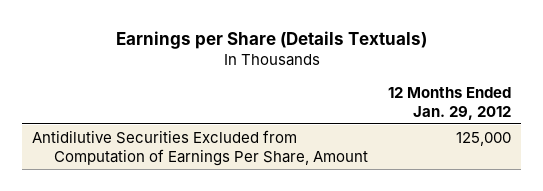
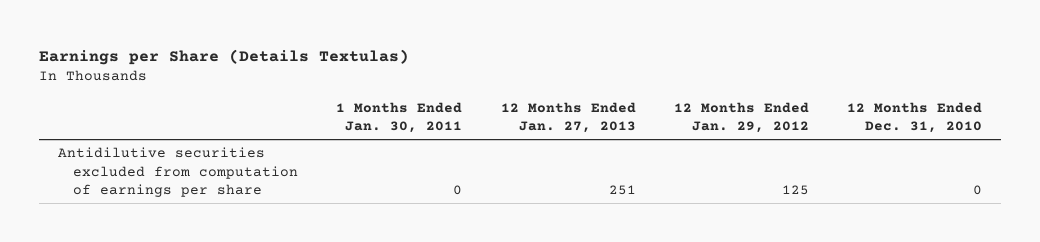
- Earnings per Share (Details Textuals)
+ Earnings per Share (Details Textulas)
- | 12 Months Ended Jan. 29, 2012
+ | 1 Months Ended Jan. 30, 2011 | 12 Months Ended Jan. 27, 2013 | 12 Months Ended Jan. 29, 2012 | 12 Months Ended Dec. 31, 2010
- Antidilutive Securities Excluded from Computation of Earnings Per Share, Amount | 125,000
+ Antidilutive securities excluded from computation of earnings per share | 0 | 251 | 125 | 0

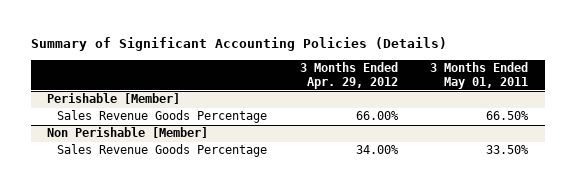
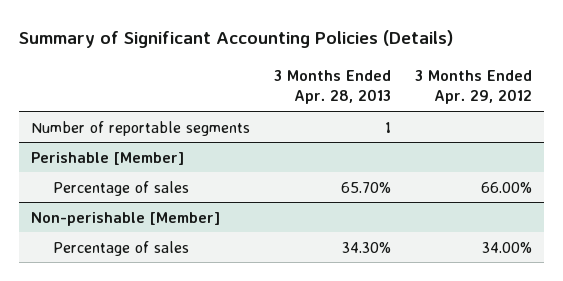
- | 3 Months Ended Apr. 29, 2012 | 3 Months Ended May 01, 2011
+ | 3 Months Ended Apr. 28, 2013 | 3 Months Ended Apr. 29, 2012
+ Number of reportable segments | 1 |
@ Perishable [Member]
- Sales Revenue Goods Percentage | 66.00% | 66.50%
- Non Perishable [Member]
- Sales Revenue Goods Percentage | 34.00% | 33.50%
@ Perishable [Member]
+ Percentage of sales | 65.70% | 66.00%
+ Non-perishable [Member]
+ Percentage of sales | 34.30% | 34.00%

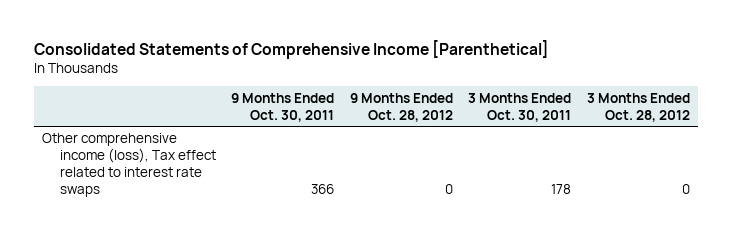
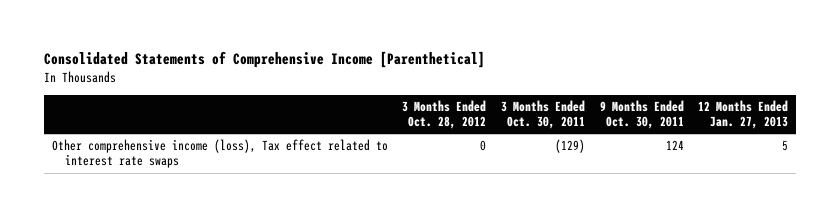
- | 9 Months Ended Oct. 30, 2011 | 9 Months Ended Oct. 28, 2012 | 3 Months Ended Oct. 30, 2011 | 3 Months Ended Oct. 28, 2012
+ | 3 Months Ended Oct. 28, 2012 | 3 Months Ended Oct. 30, 2011 | 9 Months Ended Oct. 30, 2011 | 12 Months Ended Jan. 27, 2013
- Other comprehensive income (loss), Tax effect related to interest rate swaps | 366 | 0 | 178 | 0
+ Other comprehensive income (loss), Tax effect related to interest rate swaps | 0 | (129) | 124 | 5

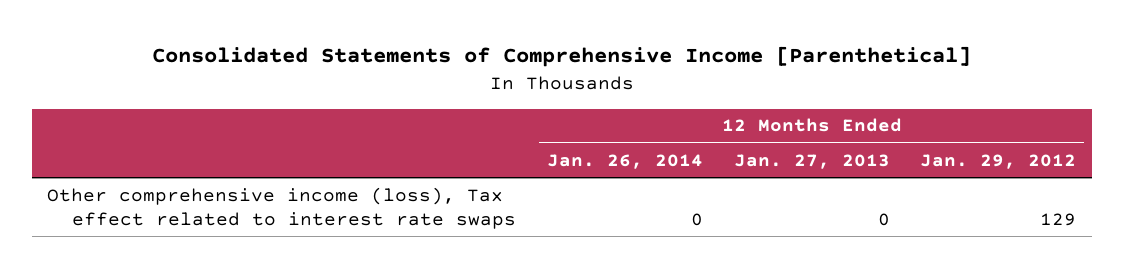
- | 3 Months Ended Oct. 28, 2012 | 3 Months Ended Oct. 30, 2011 | 9 Months Ended Oct. 30, 2011 | 12 Months Ended Jan. 27, 2013
+ | 12 Months Ended Jan. 26, 2014 | 12 Months Ended Jan. 27, 2013 | 12 Months Ended Jan. 29, 2012
- Other comprehensive income (loss), Tax effect related to interest rate swaps | 0 | (129) | 124 | 5
+ Other comprehensive income (loss), Tax effect related to interest rate swaps | 0 | 0 | 129

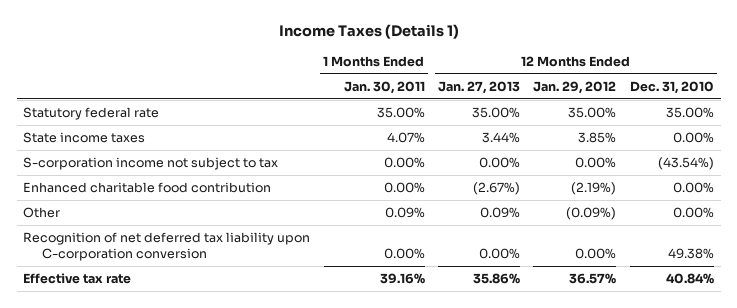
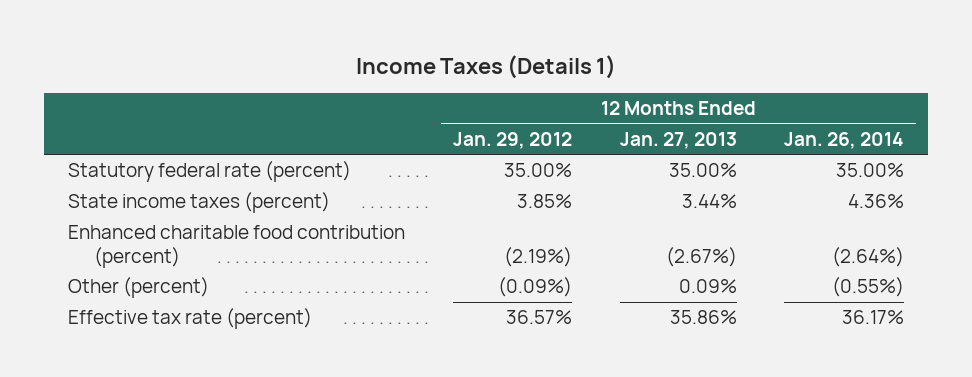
- | 1 Months Ended Jan. 30, 2011 | 12 Months Ended Jan. 27, 2013 | 12 Months Ended Jan. 29, 2012 | 12 Months Ended Dec. 31, 2010
+ | 12 Months Ended Jan. 29, 2012 | 12 Months Ended Jan. 27, 2013 | 12 Months Ended Jan. 26, 2014
- Statutory federal rate | 35.00% | 35.00% | 35.00% | 35.00%
- State income taxes | 4.07% | 3.44% | 3.85% | 0.00%
- S-corporation income not subject to tax | 0.00% | 0.00% | 0.00% | (43.54%)
- Enhanced charitable food contribution | 0.00% | (2.67%) | (2.19%) | 0.00%
- Other | 0.09% | 0.09% | (0.09%) | 0.00%
- Recognition of net deferred tax liability upon C-corporation conversion | 0.00% | 0.00% | 0.00% | 49.38%
- Effective tax rate | 39.16% | 35.86% | 36.57% | 40.84%
+ Statutory federal rate (percent) | 35.00% | 35.00% | 35.00%
+ State income taxes (percent) | 3.85% | 3.44% | 4.36%
+ Enhanced charitable food contribution (percent) | (2.19%) | (2.67%) | (2.64%)
+ Other (percent) | (0.09%) | 0.09% | (0.55%)
+ Effective tax rate (percent) | 36.57% | 35.86% | 36.17%

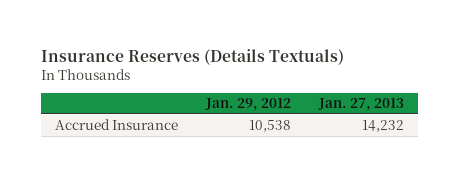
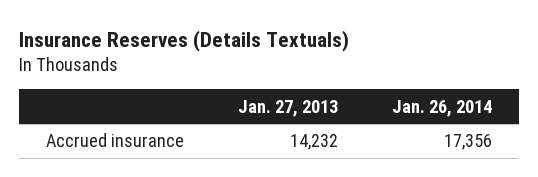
- | Jan. 29, 2012 | Jan. 27, 2013
+ | Jan. 27, 2013 | Jan. 26, 2014
- Accrued Insurance | 10,538 | 14,232
+ Accrued insurance | 14,232 | 17,356

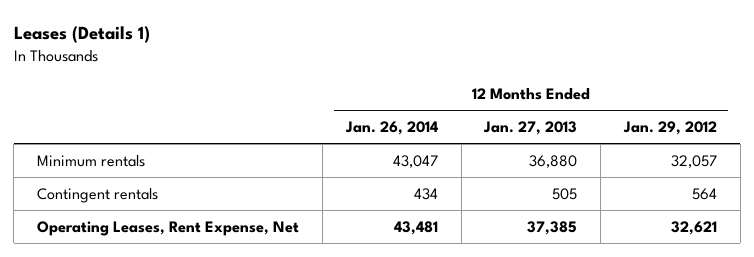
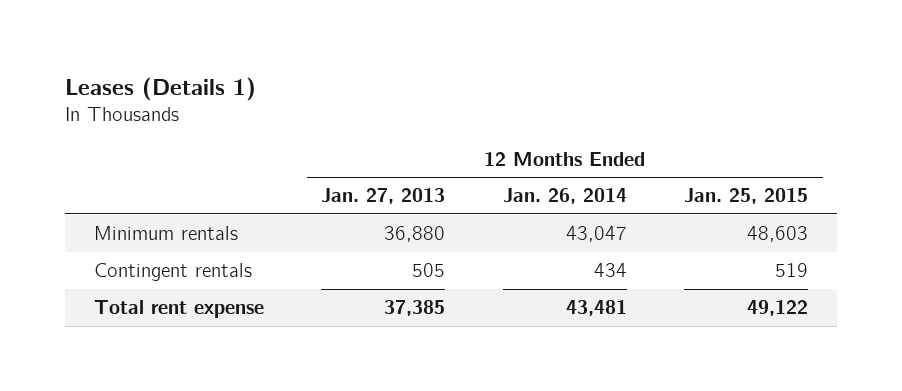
- | 12 Months Ended Jan. 26, 2014 | 12 Months Ended Jan. 27, 2013 | 12 Months Ended Jan. 29, 2012
+ | 12 Months Ended Jan. 27, 2013 | 12 Months Ended Jan. 26, 2014 | 12 Months Ended Jan. 25, 2015
- Operating Leases, Rent Expense, Net | 43,481 | 37,385 | 32,621
+ Total rent expense | 37,385 | 43,481 | 49,122

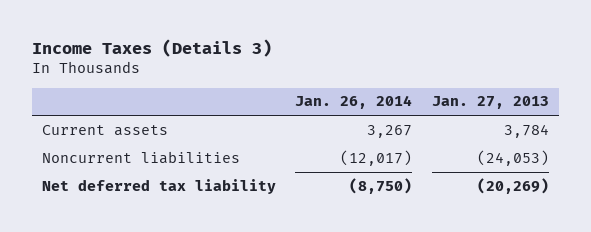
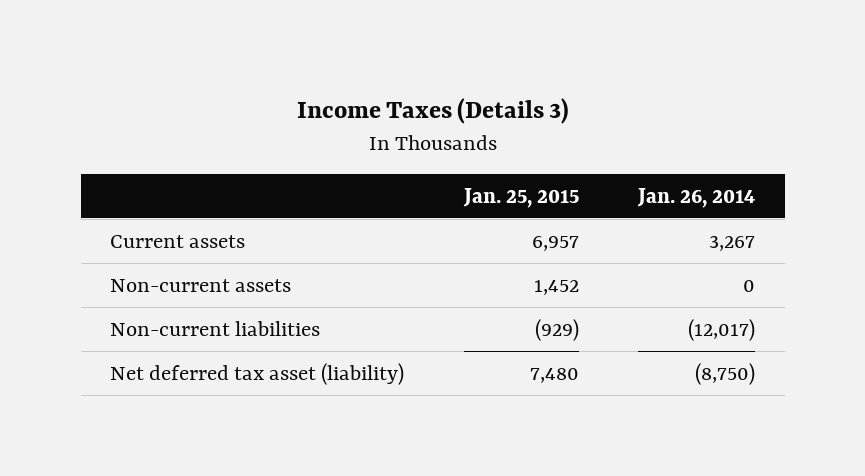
- | Jan. 26, 2014 | Jan. 27, 2013
+ | Jan. 25, 2015 | Jan. 26, 2014
- Noncurrent liabilities | (12,017) | (24,053)
- Net deferred tax liability | (8,750) | (20,269)
+ Non-current assets | 1,452 | 0
+ Non-current liabilities | (929) | (12,017)
+ Net deferred tax asset (liability) | 7,480 | (8,750)

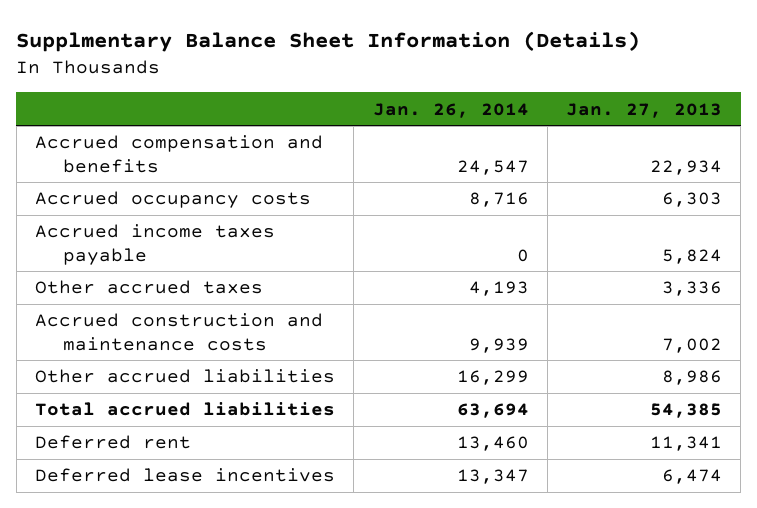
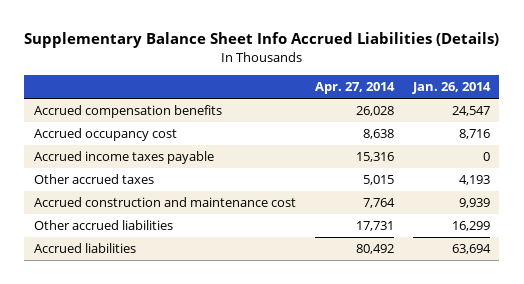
- Supplmentary Balance Sheet Information (Details)
+ Supplementary Balance Sheet Info Accrued Liabilities (Details)
- | Jan. 26, 2014 | Jan. 27, 2013
+ | Apr. 27, 2014 | Jan. 26, 2014
- Accrued compensation and benefits | 24,547 | 22,934
- Accrued occupancy costs | 8,716 | 6,303
+ Accrued compensation benefits | 26,028 | 24,547
+ Accrued occupancy cost | 8,638 | 8,716
- Accrued construction and maintenance costs | 9,939 | 7,002
+ Accrued construction and maintenance cost | 7,764 | 9,939
- Total accrued liabilities | 63,694 | 54,385
- Deferred rent | 13,460 | 11,341
- Deferred lease incentives | 13,347 | 6,474
+ Accrued liabilities | 80,492 | 63,694

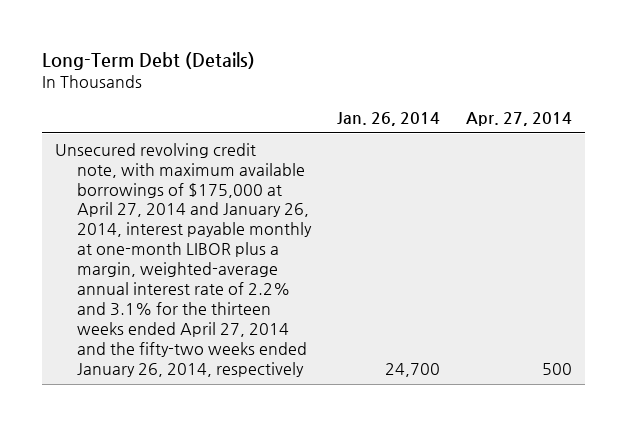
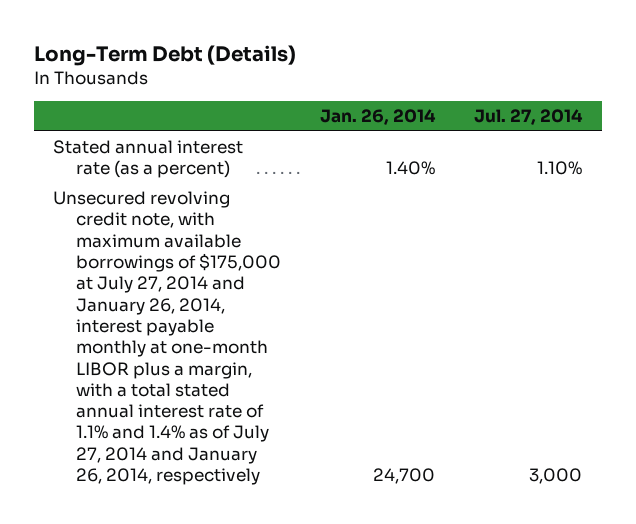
- | Jan. 26, 2014 | Apr. 27, 2014
+ | Jan. 26, 2014 | Jul. 27, 2014
- Unsecured revolving credit note, with maximum available borrowings of $175,000 at April 27, 2014 and January 26, 2014, interest payable monthly at one-month LIBOR plus a margin, weighted-average annual interest rate of 2.2% and 3.1% for the thirteen weeks ended April 27, 2014 and the fifty-two weeks ended January 26, 2014, respectively | 24,700 | 500
+ Stated annual interest rate (as a percent) | 1.40% | 1.10%
+ Unsecured revolving credit note, with maximum available borrowings of $175,000 at July 27, 2014 and January 26, 2014, interest payable monthly at one-month LIBOR plus a margin, with a total stated annual interest rate of 1.1% and 1.4% as of July 27, 2014 and January 26, 2014, respectively | 24,700 | 3,000

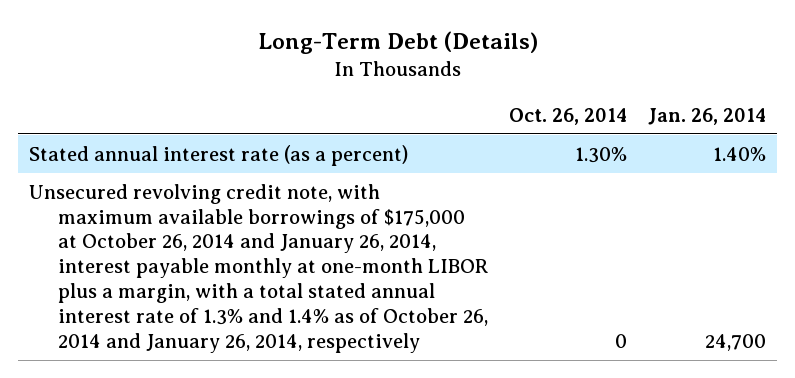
- | Jan. 26, 2014 | Jul. 27, 2014
+ | Oct. 26, 2014 | Jan. 26, 2014
- Unsecured revolving credit note, with maximum available borrowings of $175,000 at July 27, 2014 and January 26, 2014, interest payable monthly at one-month LIBOR plus a margin, with a total stated annual interest rate of 1.1% and 1.4% as of July 27, 2014 and January 26, 2014, respectively | 24,700 | 3,000
+ Unsecured revolving credit note, with maximum available borrowings of $175,000 at October 26, 2014 and January 26, 2014, interest payable monthly at one-month LIBOR plus a margin, with a total stated annual interest rate of 1.3% and 1.4% as of October 26, 2014 and January 26, 2014, respectively | 0 | 24,700

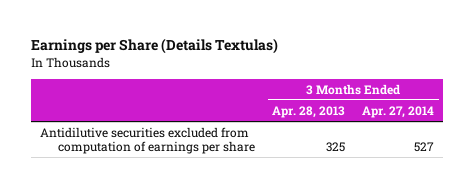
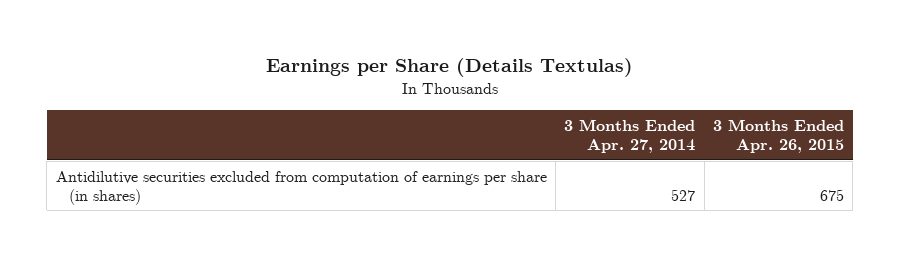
- | 3 Months Ended Apr. 28, 2013 | 3 Months Ended Apr. 27, 2014
+ | 3 Months Ended Apr. 27, 2014 | 3 Months Ended Apr. 26, 2015
- Antidilutive securities excluded from computation of earnings per share | 325 | 527
+ Antidilutive securities excluded from computation of earnings per share (in shares) | 527 | 675

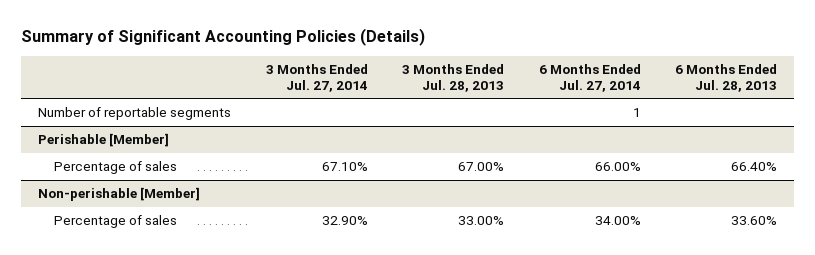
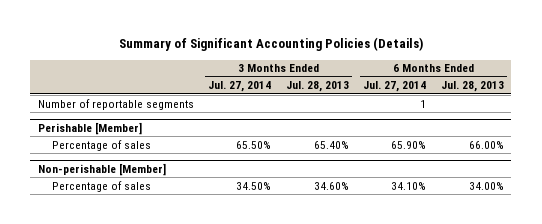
@ Perishable [Member]
- Percentage of sales | 67.10% | 67.00% | 66.00% | 66.40%
+ Percentage of sales | 65.50% | 65.40% | 65.90% | 66.00%
@ Non-perishable [Member]
- Percentage of sales | 32.90% | 33.00% | 34.00% | 33.60%
+ Percentage of sales | 34.50% | 34.60% | 34.10% | 34.00%

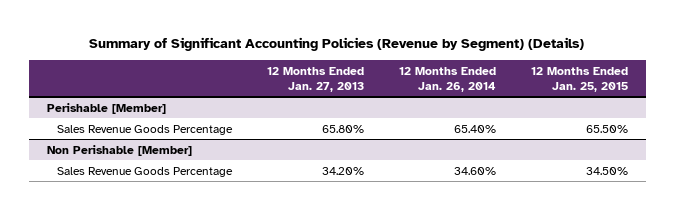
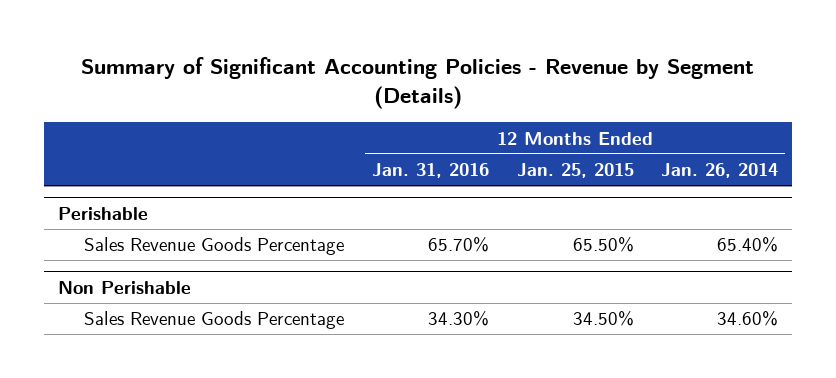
- Summary of Significant Accounting Policies (Revenue by Segment) (Details)
+ Summary of Significant Accounting Policies - Revenue by Segment (Details)
- | 12 Months Ended Jan. 27, 2013 | 12 Months Ended Jan. 26, 2014 | 12 Months Ended Jan. 25, 2015
+ | 12 Months Ended Jan. 31, 2016 | 12 Months Ended Jan. 25, 2015 | 12 Months Ended Jan. 26, 2014
- Perishable [Member]
+ Perishable
- Non Perishable [Member]
+ Non Perishable

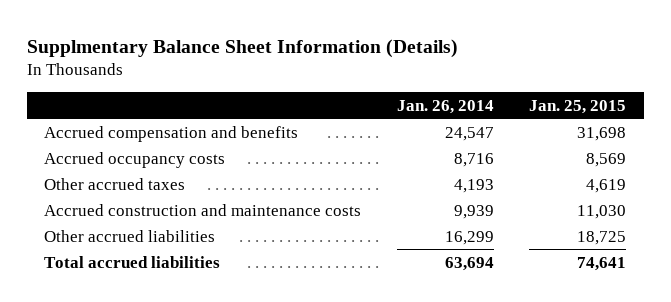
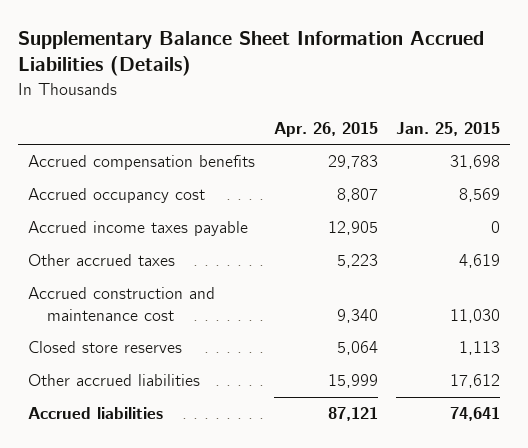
- Supplmentary Balance Sheet Information (Details)
+ Supplementary Balance Sheet Information Accrued Liabilities (Details)
- | Jan. 26, 2014 | Jan. 25, 2015
+ | Apr. 26, 2015 | Jan. 25, 2015
- Accrued compensation and benefits | 24,547 | 31,698
- Accrued occupancy costs | 8,716 | 8,569
+ Accrued compensation benefits | 29,783 | 31,698
+ Accrued occupancy cost | 8,807 | 8,569
+ Accrued income taxes payable | 12,905 | 0
- Accrued construction and maintenance costs | 9,939 | 11,030
- Other accrued liabilities | 16,299 | 18,725
- Total accrued liabilities | 63,694 | 74,641
+ Accrued construction and maintenance cost | 9,340 | 11,030
+ Closed store reserves | 5,064 | 1,113
+ Other accrued liabilities | 15,999 | 17,612
+ Accrued liabilities | 87,121 | 74,641

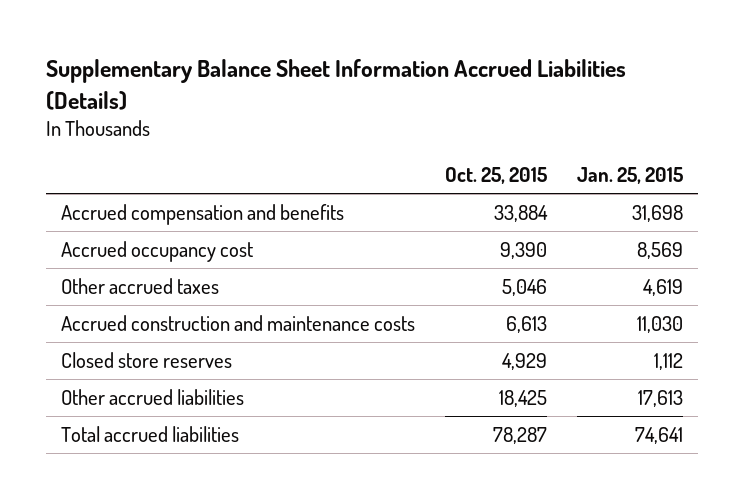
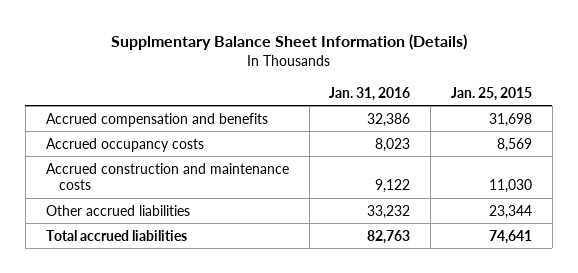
- Supplementary Balance Sheet Information Accrued Liabilities (Details)
+ Supplmentary Balance Sheet Information (Details)
- | Oct. 25, 2015 | Jan. 25, 2015
+ | Jan. 31, 2016 | Jan. 25, 2015
- Accrued occupancy cost | 9,390 | 8,569
- Other accrued taxes | 5,046 | 4,619
+ Accrued occupancy costs | 8,023 | 8,569
- Closed store reserves | 4,929 | 1,112
- Other accrued liabilities | 18,425 | 17,613
+ Other accrued liabilities | 33,232 | 23,344

